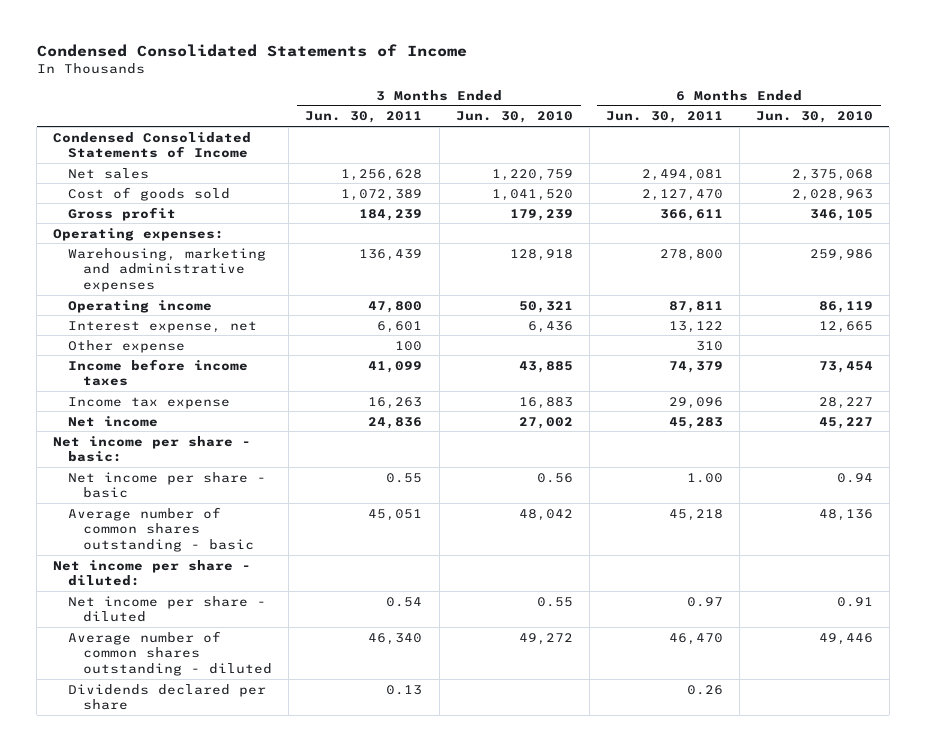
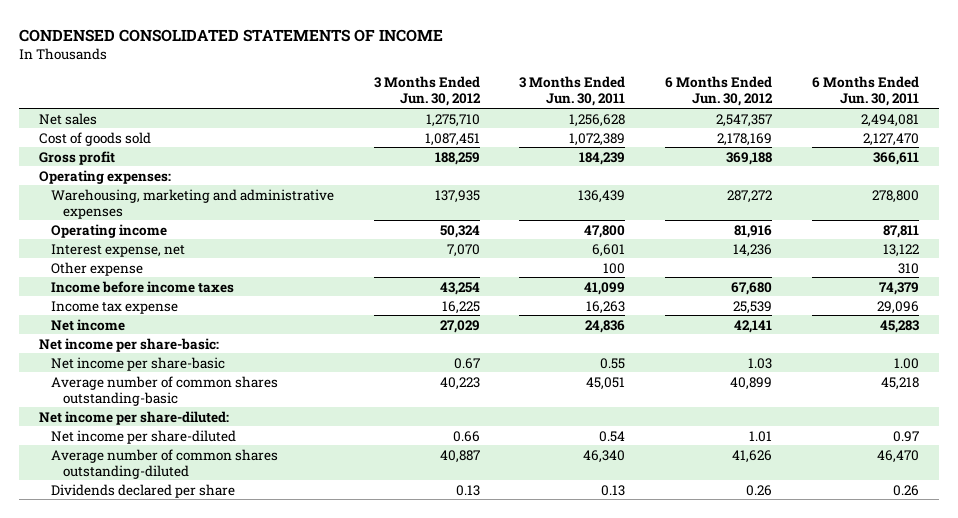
- Condensed Consolidated Statements of Income
+ CONDENSED CONSOLIDATED STATEMENTS OF INCOME
- | 3 Months Ended Jun. 30, 2011 | 3 Months Ended Jun. 30, 2010 | 6 Months Ended Jun. 30, 2011 | 6 Months Ended Jun. 30, 2010
+ | 3 Months Ended Jun. 30, 2012 | 3 Months Ended Jun. 30, 2011 | 6 Months Ended Jun. 30, 2012 | 6 Months Ended Jun. 30, 2011
- Condensed Consolidated Statements of Income
- Net income per share - basic:
- Net income per share - basic | 0.55 | 0.56 | 1.00 | 0.94
- Average number of common shares outstanding - basic | 45,051 | 48,042 | 45,218 | 48,136
- Net income per share - diluted:
- Net income per share - diluted | 0.54 | 0.55 | 0.97 | 0.91
- Average number of common shares outstanding - diluted | 46,340 | 49,272 | 46,470 | 49,446
+ Net income per share-basic:
+ Net income per share-basic | 0.67 | 0.55 | 1.03 | 1.00
+ Average number of common shares outstanding-basic | 40,223 | 45,051 | 40,899 | 45,218
+ Net income per share-diluted:
+ Net income per share-diluted | 0.66 | 0.54 | 1.01 | 0.97
+ Average number of common shares outstanding-diluted | 40,887 | 46,340 | 41,626 | 46,470

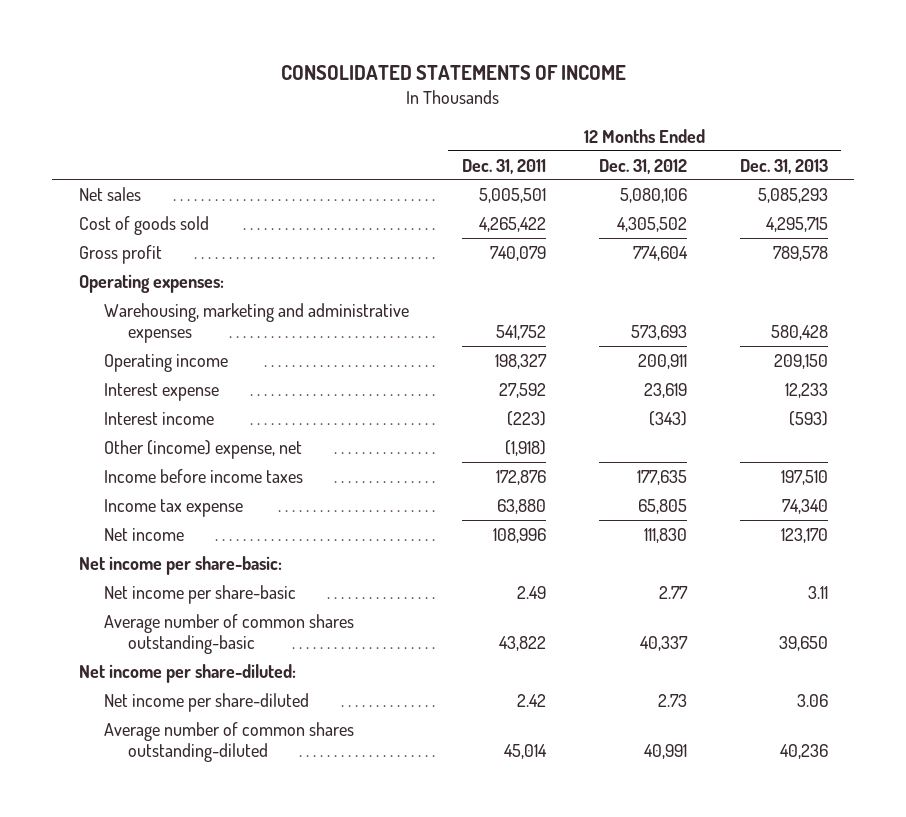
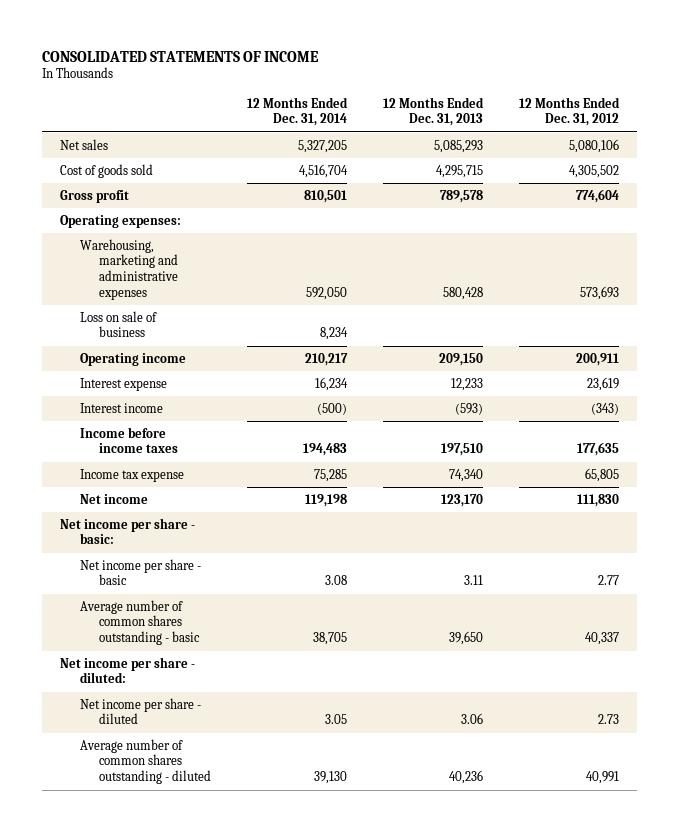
- | 12 Months Ended Dec. 31, 2011 | 12 Months Ended Dec. 31, 2012 | 12 Months Ended Dec. 31, 2013
+ | 12 Months Ended Dec. 31, 2014 | 12 Months Ended Dec. 31, 2013 | 12 Months Ended Dec. 31, 2012
+ Loss on sale of business | 8,234 | |
- Other (income) expense, net | (1,918) | |
- Net income per share-basic:
- Net income per share-basic | 2.49 | 2.77 | 3.11
- Average number of common shares outstanding-basic | 43,822 | 40,337 | 39,650
- Net income per share-diluted:
- Net income per share-diluted | 2.42 | 2.73 | 3.06
- Average number of common shares outstanding-diluted | 45,014 | 40,991 | 40,236
+ Net income per share - basic:
+ Net income per share - basic | 3.08 | 3.11 | 2.77
+ Average number of common shares outstanding - basic | 38,705 | 39,650 | 40,337
+ Net income per share - diluted:
+ Net income per share - diluted | 3.05 | 3.06 | 2.73
+ Average number of common shares outstanding - diluted | 39,130 | 40,236 | 40,991

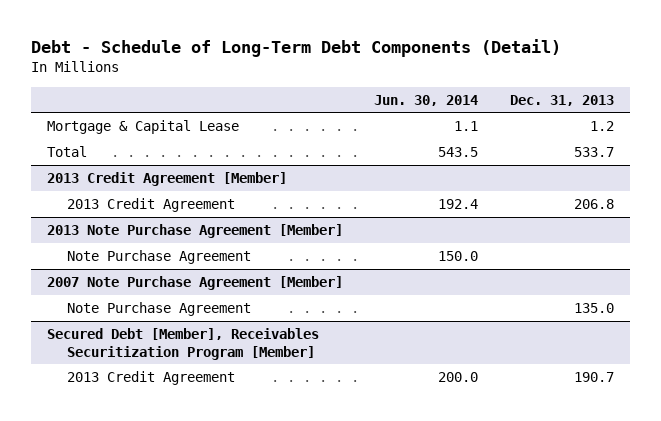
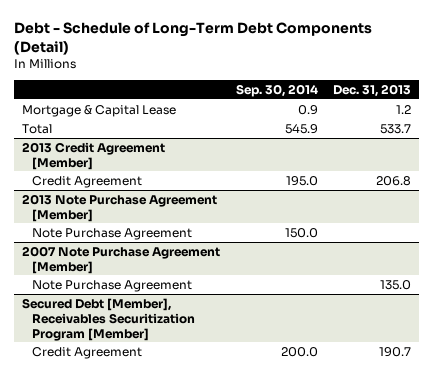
- | Jun. 30, 2014 | Dec. 31, 2013
+ | Sep. 30, 2014 | Dec. 31, 2013
@ 2013 Credit Agreement [Member]
- 2013 Credit Agreement | 192.4 | 206.8
+ Credit Agreement | 195.0 | 206.8
@ Secured Debt [Member], Receivables Securitization Program [Member]
- 2013 Credit Agreement | 200.0 | 190.7
+ Credit Agreement | 200.0 | 190.7

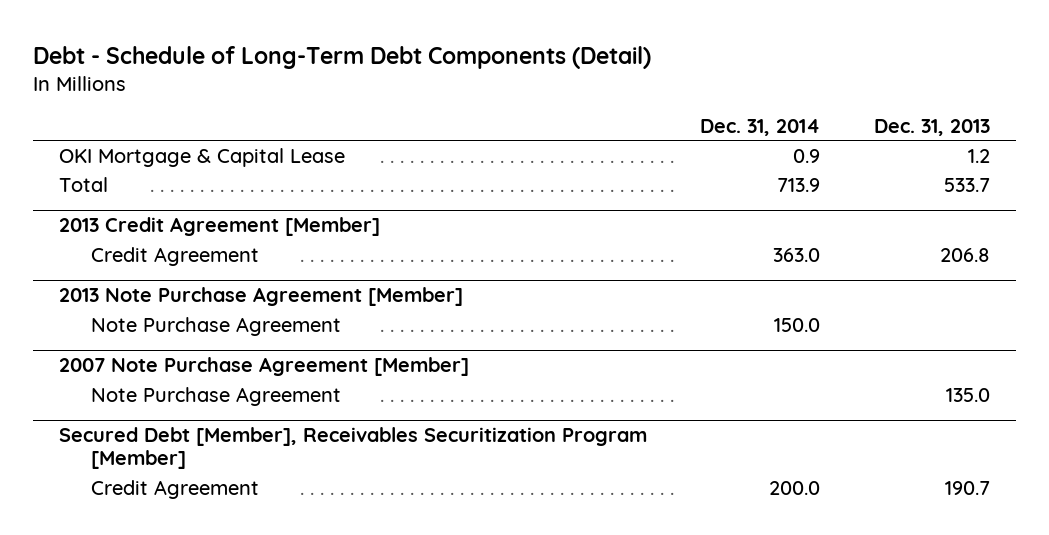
- | Sep. 30, 2014 | Dec. 31, 2013
+ | Dec. 31, 2014 | Dec. 31, 2013
- Mortgage & Capital Lease | 0.9 | 1.2
+ OKI Mortgage & Capital Lease | 0.9 | 1.2

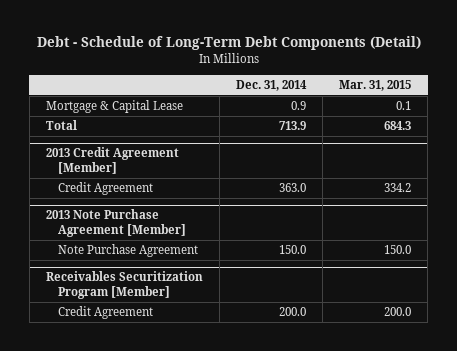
- | Dec. 31, 2014 | Dec. 31, 2013
+ | Dec. 31, 2014 | Mar. 31, 2015
- OKI Mortgage & Capital Lease | 0.9 | 1.2
+ Mortgage & Capital Lease | 0.9 | 0.1
- 2007 Note Purchase Agreement [Member]
- Note Purchase Agreement | | 135.0
- Secured Debt [Member], Receivables Securitization Program [Member]
+ Receivables Securitization Program [Member]

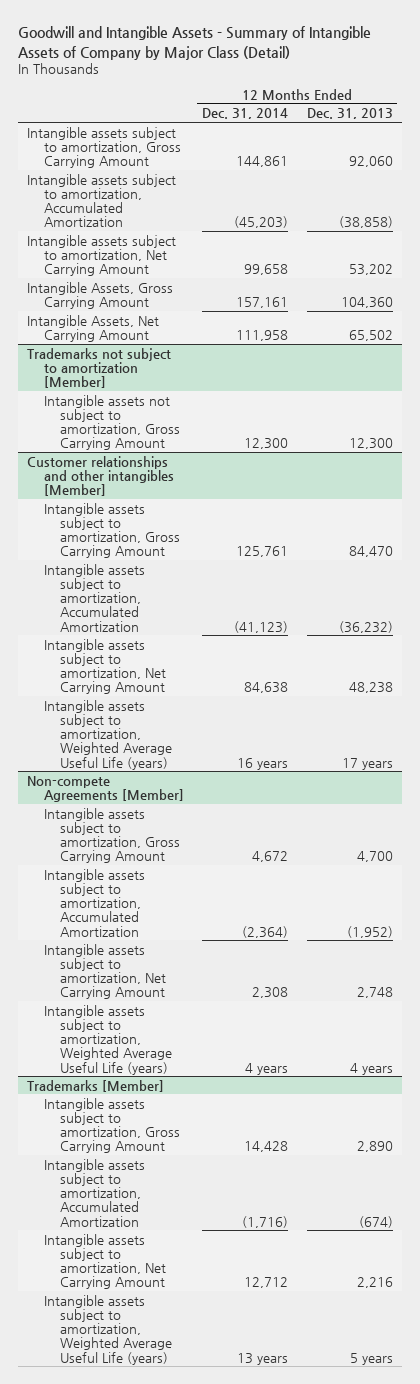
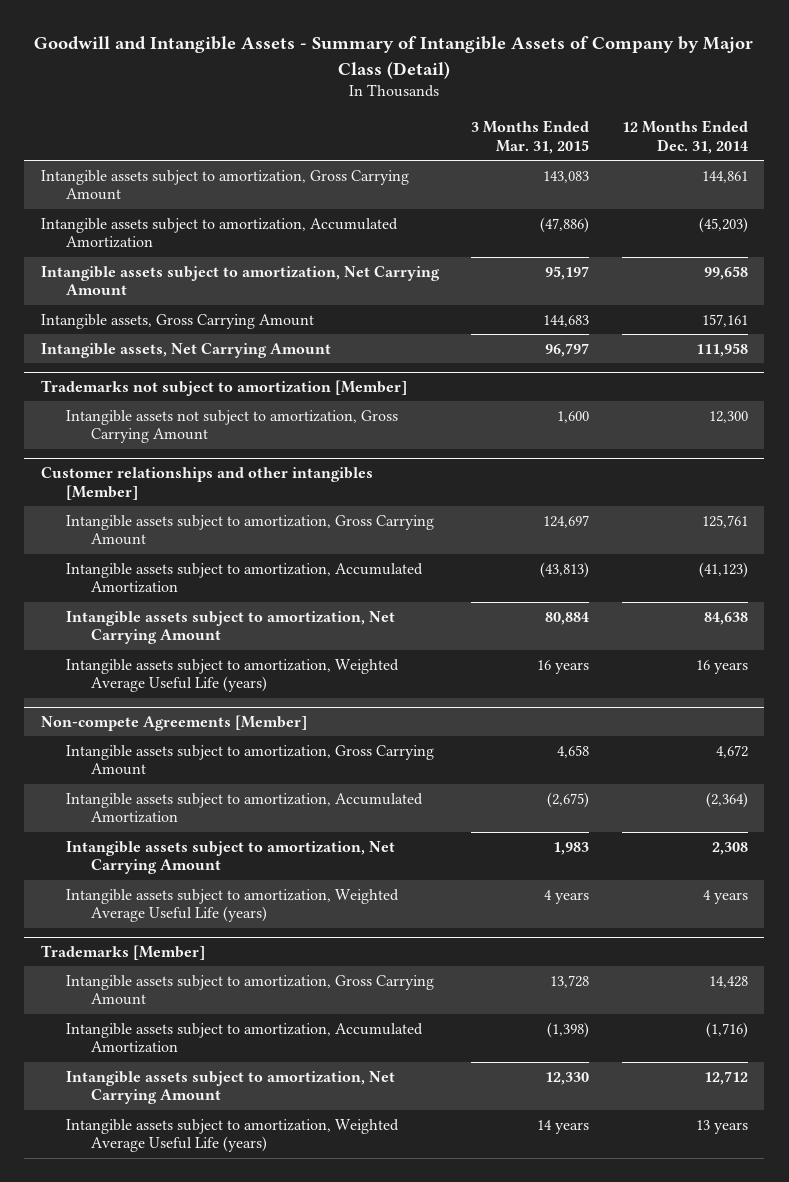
- | 12 Months Ended Dec. 31, 2014 | 12 Months Ended Dec. 31, 2013
+ | 3 Months Ended Mar. 31, 2015 | 12 Months Ended Dec. 31, 2014
- Intangible Assets, Gross Carrying Amount | 157,161 | 104,360
- Intangible Assets, Net Carrying Amount | 111,958 | 65,502
+ Intangible assets, Gross Carrying Amount | 144,683 | 157,161
+ Intangible assets, Net Carrying Amount | 96,797 | 111,958

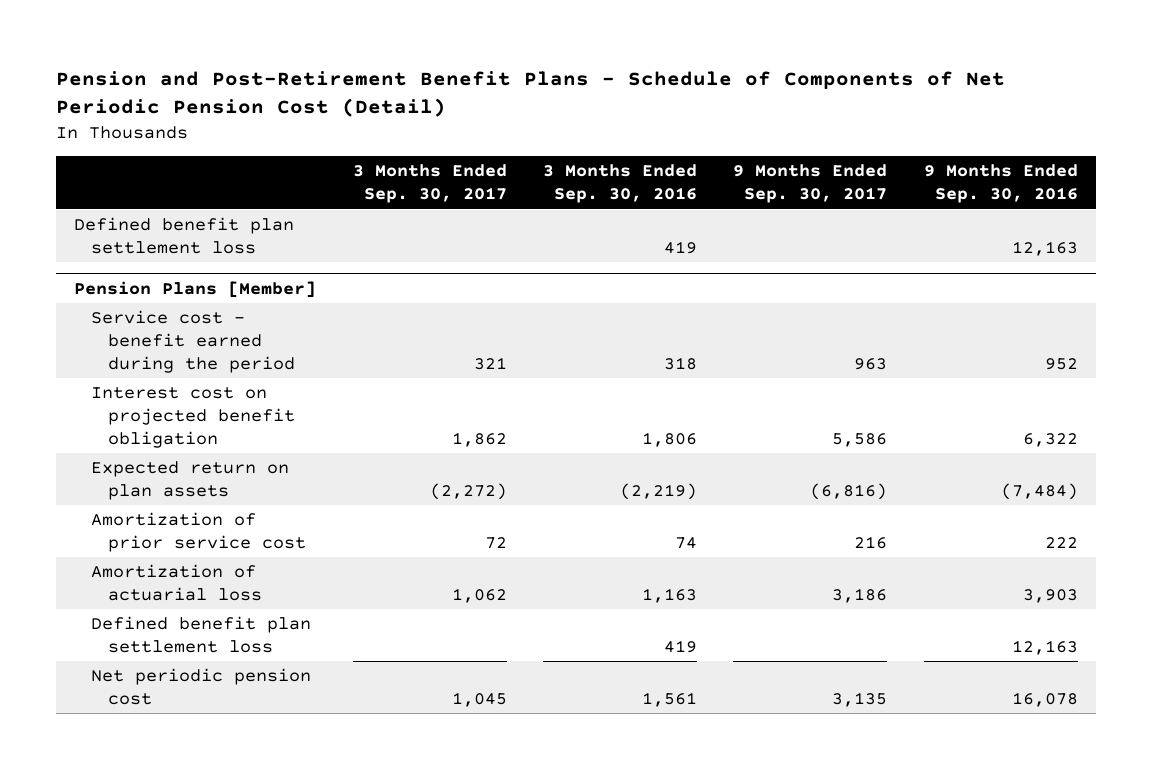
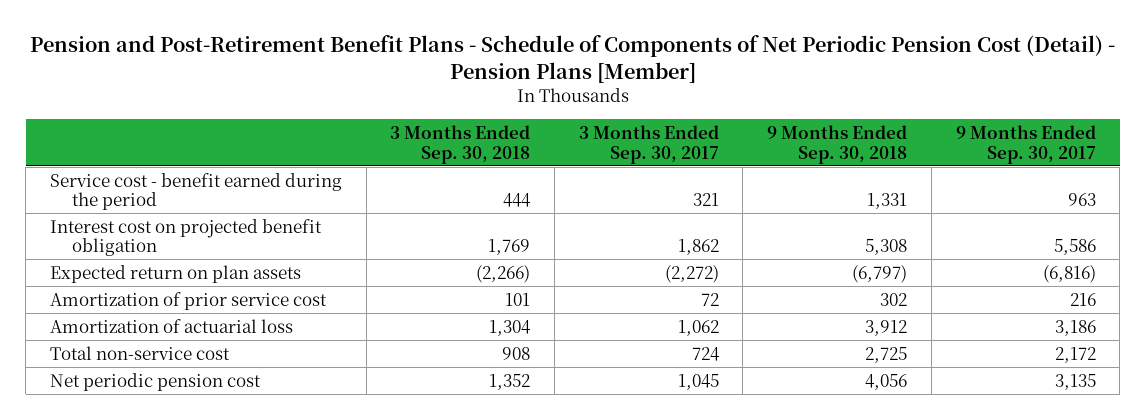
- Pension and Post-Retirement Benefit Plans - Schedule of Components of Net Periodic Pension Cost (Detail)
+ Pension and Post-Retirement Benefit Plans - Schedule of Components of Net Periodic Pension Cost (Detail) - Pension Plans [Member]
- | 3 Months Ended Sep. 30, 2017 | 3 Months Ended Sep. 30, 2016 | 9 Months Ended Sep. 30, 2017 | 9 Months Ended Sep. 30, 2016
+ | 3 Months Ended Sep. 30, 2018 | 3 Months Ended Sep. 30, 2017 | 9 Months Ended Sep. 30, 2018 | 9 Months Ended Sep. 30, 2017
- Defined benefit plan settlement loss | | 419 | | 12,163
- Pension Plans [Member]
- Defined benefit plan settlement loss | | 419 | | 12,163
+ Total non-service cost | 908 | 724 | 2,725 | 2,172

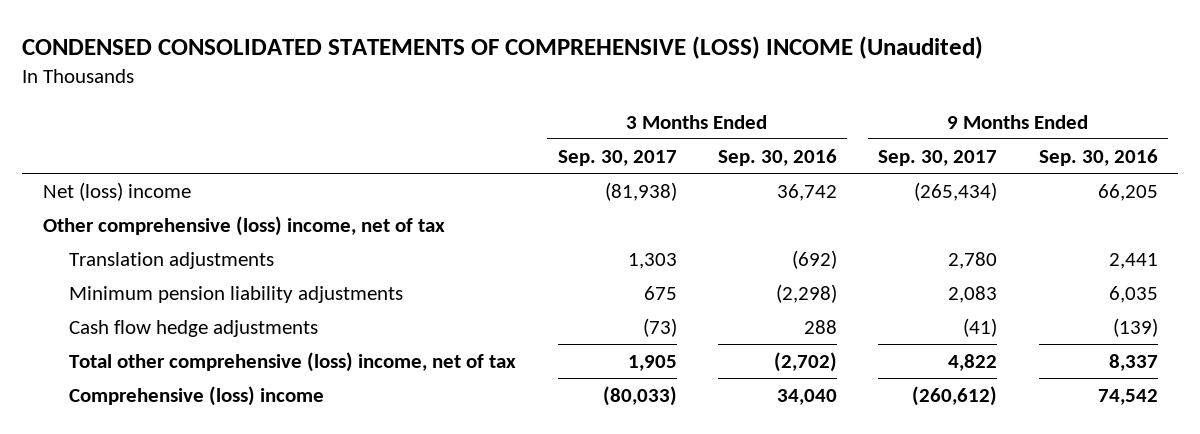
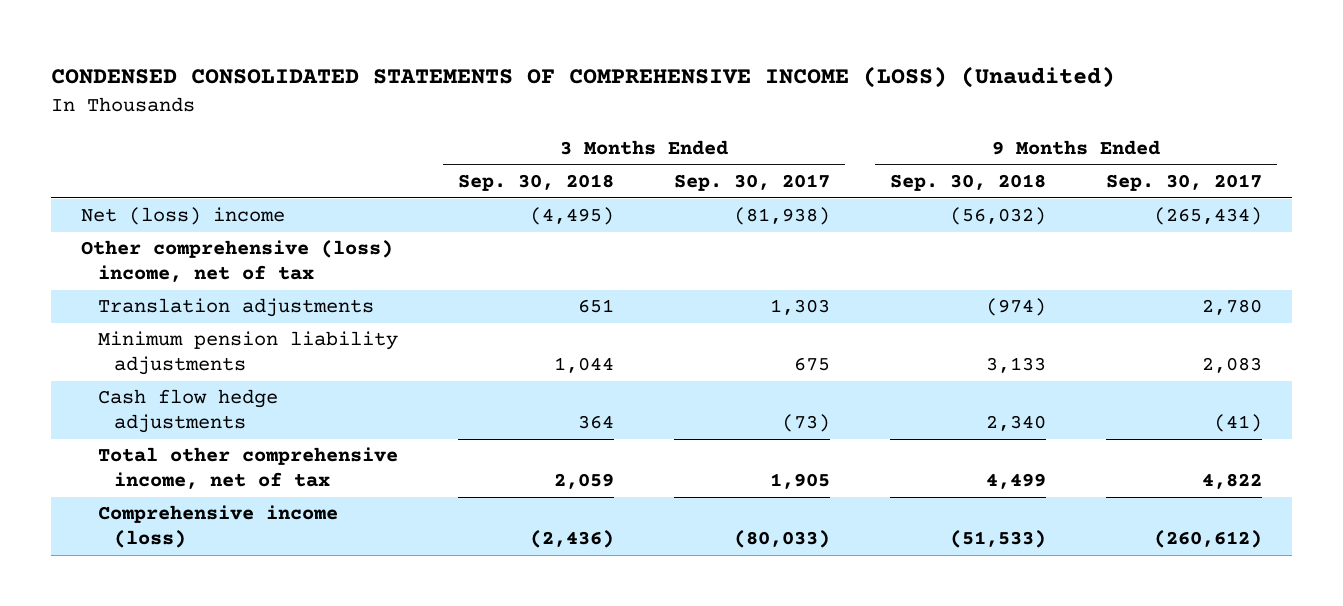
- CONDENSED CONSOLIDATED STATEMENTS OF COMPREHENSIVE (LOSS) INCOME (Unaudited)
+ CONDENSED CONSOLIDATED STATEMENTS OF COMPREHENSIVE INCOME (LOSS) (Unaudited)
- | 3 Months Ended Sep. 30, 2017 | 3 Months Ended Sep. 30, 2016 | 9 Months Ended Sep. 30, 2017 | 9 Months Ended Sep. 30, 2016
+ | 3 Months Ended Sep. 30, 2018 | 3 Months Ended Sep. 30, 2017 | 9 Months Ended Sep. 30, 2018 | 9 Months Ended Sep. 30, 2017
- Total other comprehensive (loss) income, net of tax | 1,905 | (2,702) | 4,822 | 8,337
- Comprehensive (loss) income | (80,033) | 34,040 | (260,612) | 74,542
+ Total other comprehensive income, net of tax | 2,059 | 1,905 | 4,499 | 4,822
+ Comprehensive income (loss) | (2,436) | (80,033) | (51,533) | (260,612)

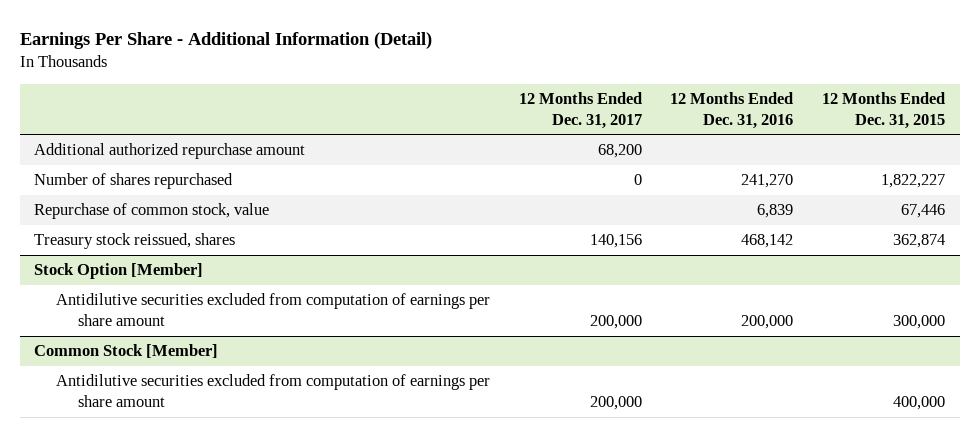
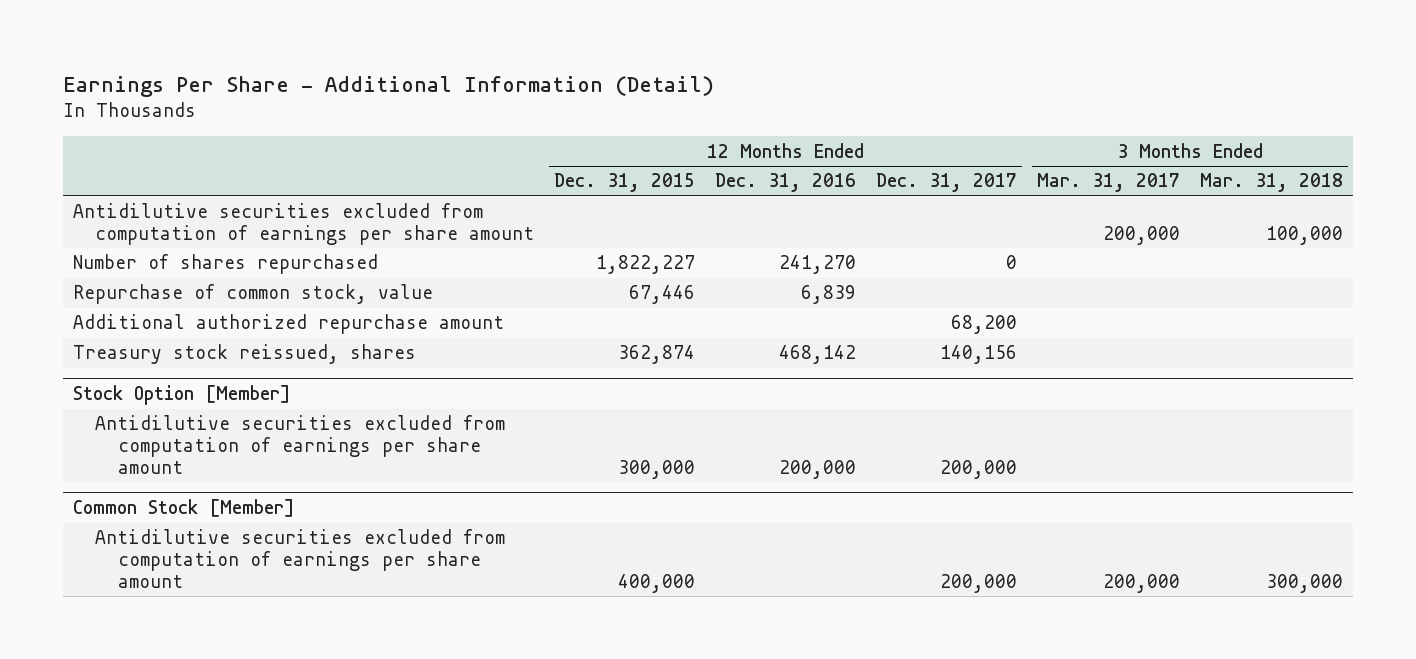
- | 12 Months Ended Dec. 31, 2017 | 12 Months Ended Dec. 31, 2016 | 12 Months Ended Dec. 31, 2015
+ | 12 Months Ended Dec. 31, 2015 | 12 Months Ended Dec. 31, 2016 | 12 Months Ended Dec. 31, 2017 | 3 Months Ended Mar. 31, 2017 | 3 Months Ended Mar. 31, 2018
+ Antidilutive securities excluded from computation of earnings per share amount | | | | 200,000 | 100,000
moved down: Additional authorized repurchase amount | | | 68,200 | |

